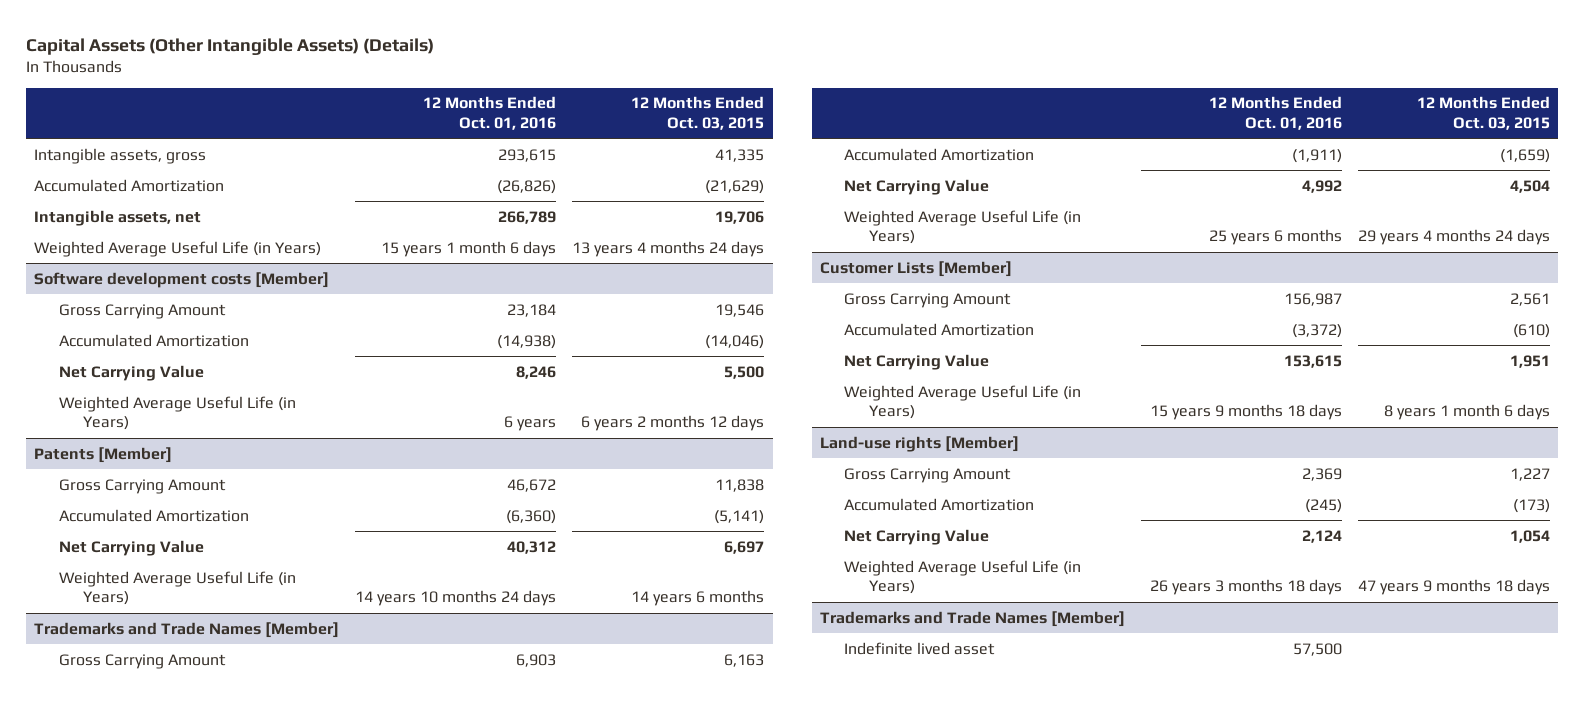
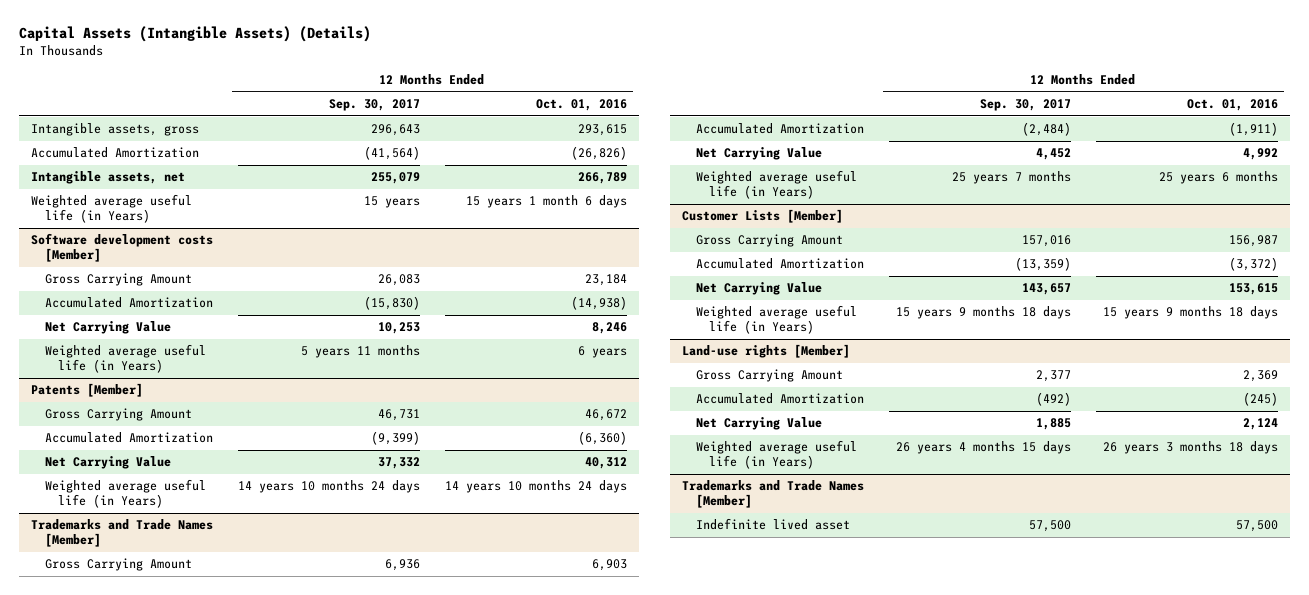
- Capital Assets (Other Intangible Assets) (Details)
+ Capital Assets (Intangible Assets) (Details)
- | 12 Months Ended Oct. 01, 2016 | 12 Months Ended Oct. 03, 2015
+ | 12 Months Ended Sep. 30, 2017 | 12 Months Ended Oct. 01, 2016
- Weighted Average Useful Life (in Years) | 15 years 1 month 6 days | 13 years 4 months 24 days
+ Weighted average useful life (in Years) | 15 years | 15 years 1 month 6 days
@ Software development costs [Member]
- Weighted Average Useful Life (in Years) | 6 years | 6 years 2 months 12 days
+ Weighted average useful life (in Years) | 5 years 11 months | 6 years
@ Patents [Member]
- Weighted Average Useful Life (in Years) | 14 years 10 months 24 days | 14 years 6 months
+ Weighted average useful life (in Years) | 14 years 10 months 24 days | 14 years 10 months 24 days
@ Trademarks and Trade Names [Member]
- Weighted Average Useful Life (in Years) | 25 years 6 months | 29 years 4 months 24 days
+ Weighted average useful life (in Years) | 25 years 7 months | 25 years 6 months
@ Customer Lists [Member]
- Weighted Average Useful Life (in Years) | 15 years 9 months 18 days | 8 years 1 month 6 days
+ Weighted average useful life (in Years) | 15 years 9 months 18 days | 15 years 9 months 18 days
@ Land-use rights [Member]
- Weighted Average Useful Life (in Years) | 26 years 3 months 18 days | 47 years 9 months 18 days
+ Weighted average useful life (in Years) | 26 years 4 months 15 days | 26 years 3 months 18 days

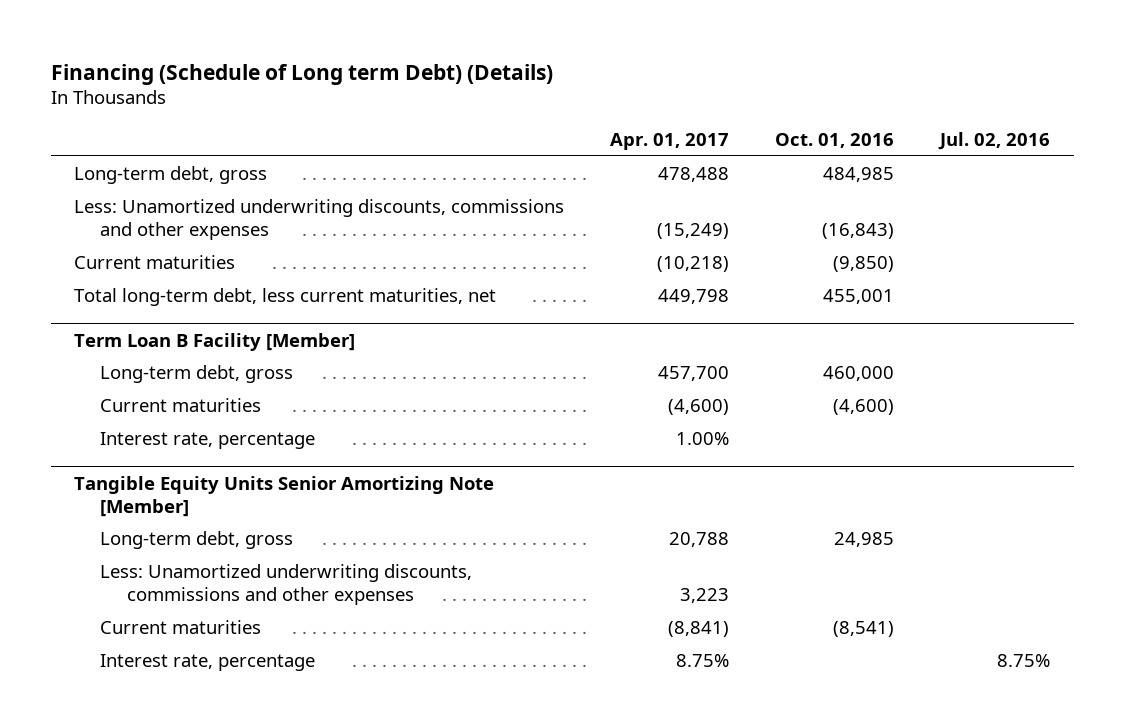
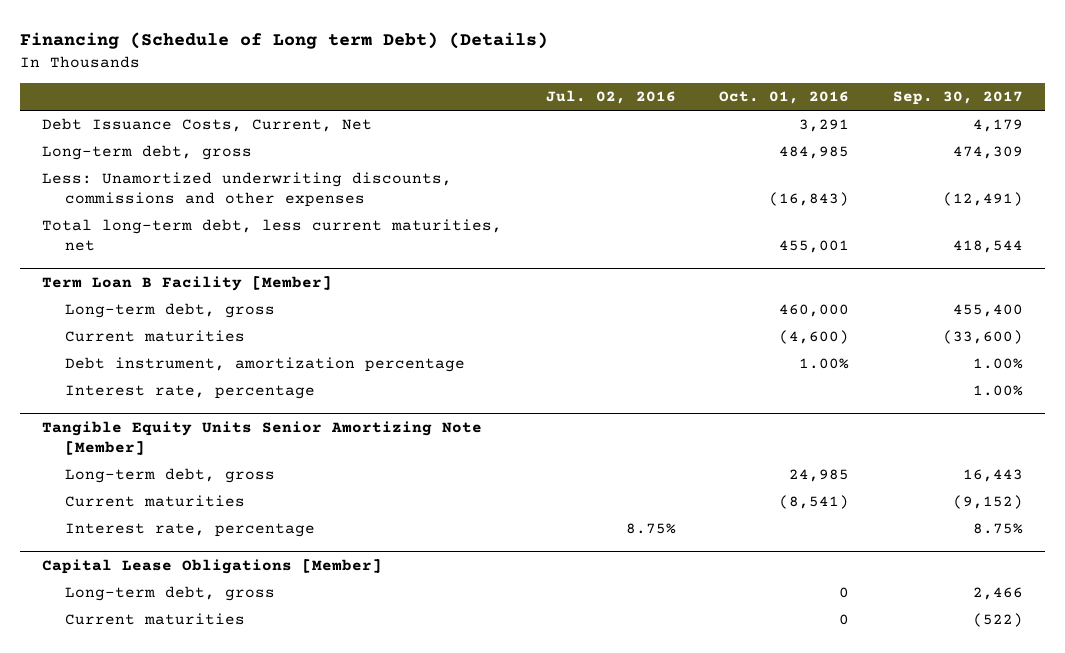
- | Apr. 01, 2017 | Oct. 01, 2016 | Jul. 02, 2016
+ | Jul. 02, 2016 | Oct. 01, 2016 | Sep. 30, 2017
+ Debt Issuance Costs, Current, Net | | 3,291 | 4,179
- Current maturities | (10,218) | (9,850) |
@ Term Loan B Facility [Member]
+ Debt instrument, amortization percentage | | 1.00% | 1.00%
@ Tangible Equity Units Senior Amortizing Note [Member]
- Less: Unamortized underwriting discounts, commissions and other expenses | 3,223 | |
+ Capital Lease Obligations [Member]
+ Long-term debt, gross | | 0 | 2,466
+ Current maturities | | 0 | (522)

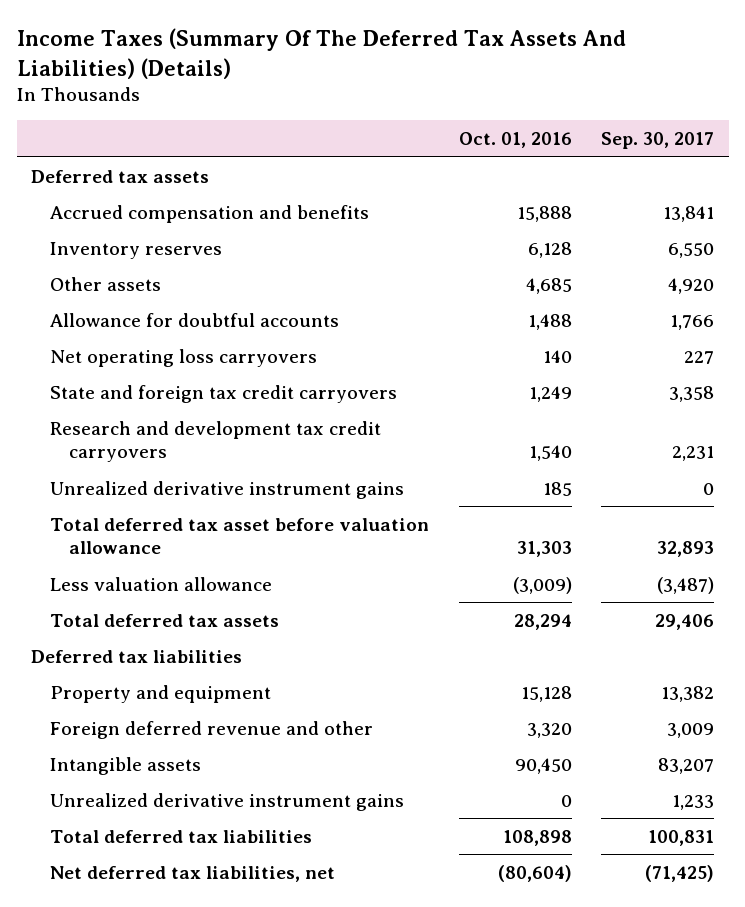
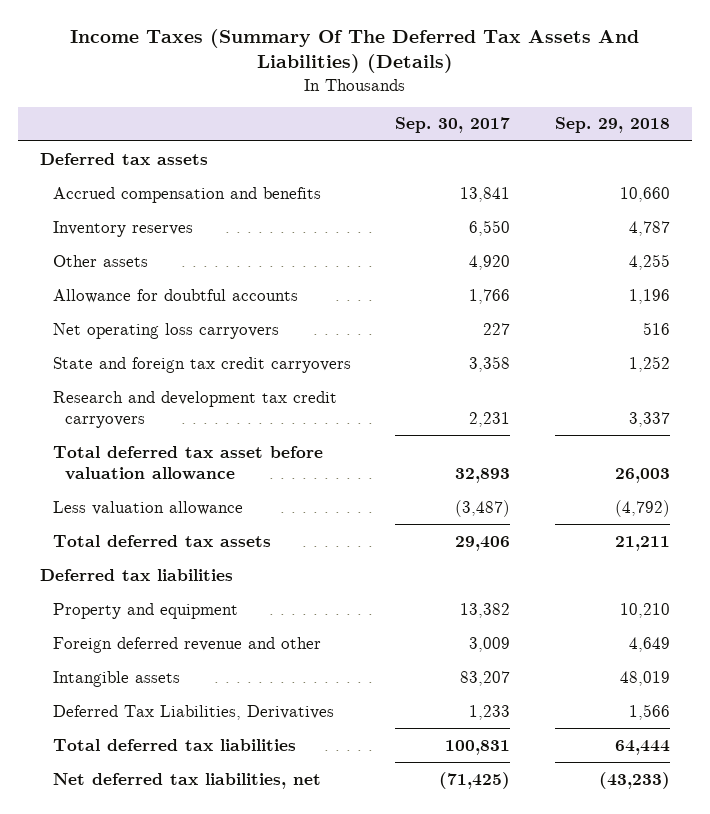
- | Oct. 01, 2016 | Sep. 30, 2017
+ | Sep. 30, 2017 | Sep. 29, 2018
- Unrealized derivative instrument gains | 185 | 0
- Unrealized derivative instrument gains | 0 | 1,233
+ Deferred Tax Liabilities, Derivatives | 1,233 | 1,566

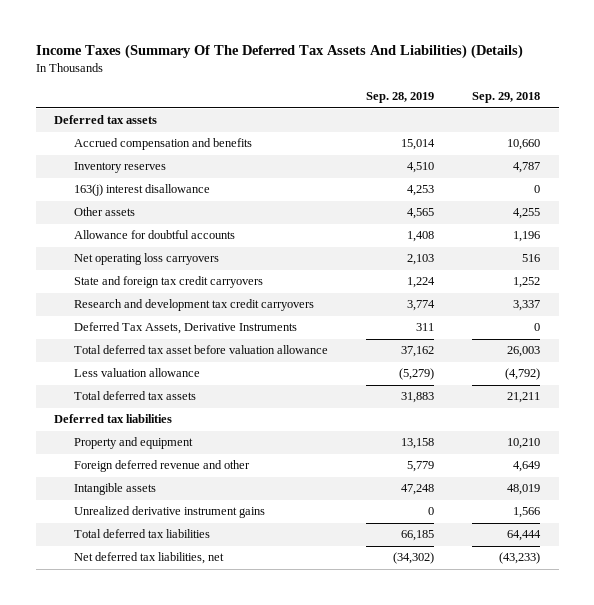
- | Sep. 30, 2017 | Sep. 29, 2018
+ | Sep. 28, 2019 | Sep. 29, 2018
+ 163(j) interest disallowance | 4,253 | 0
+ Deferred Tax Assets, Derivative Instruments | 311 | 0
- Deferred Tax Liabilities, Derivatives | 1,233 | 1,566
+ Unrealized derivative instrument gains | 0 | 1,566

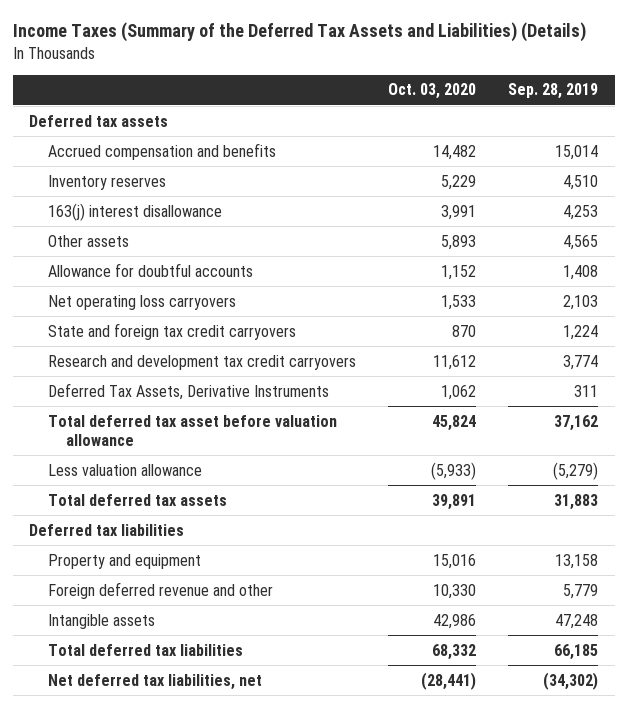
- Income Taxes (Summary Of The Deferred Tax Assets And Liabilities) (Details)
+ Income Taxes (Summary of the Deferred Tax Assets and Liabilities) (Details)
- | Sep. 28, 2019 | Sep. 29, 2018
+ | Oct. 03, 2020 | Sep. 28, 2019
- Unrealized derivative instrument gains | 0 | 1,566

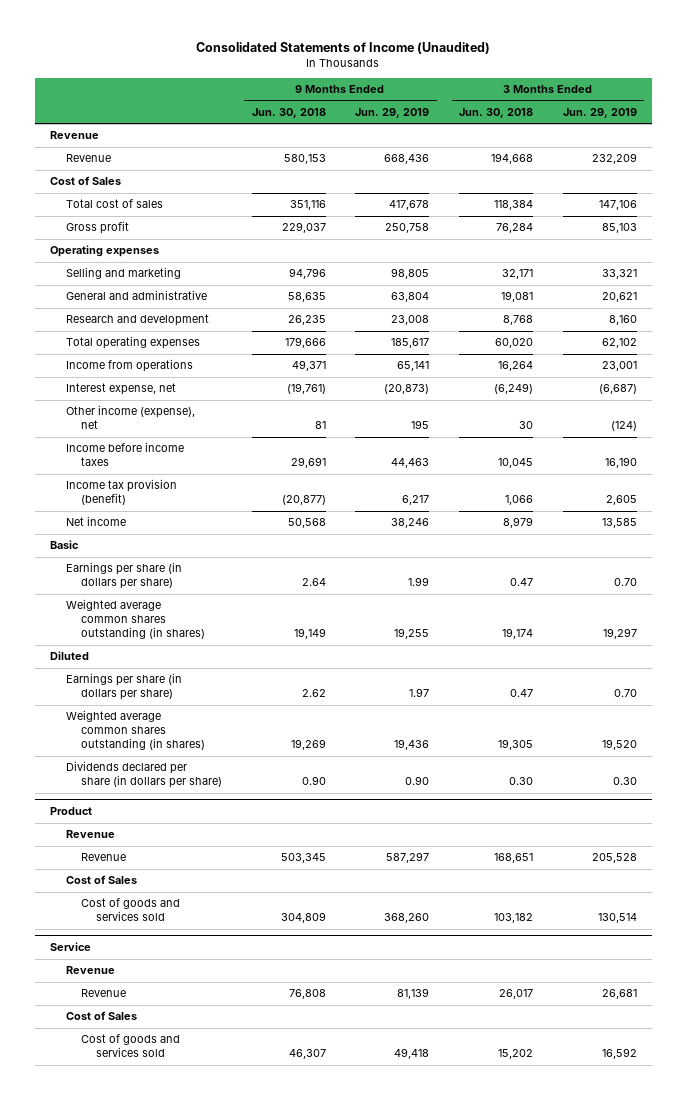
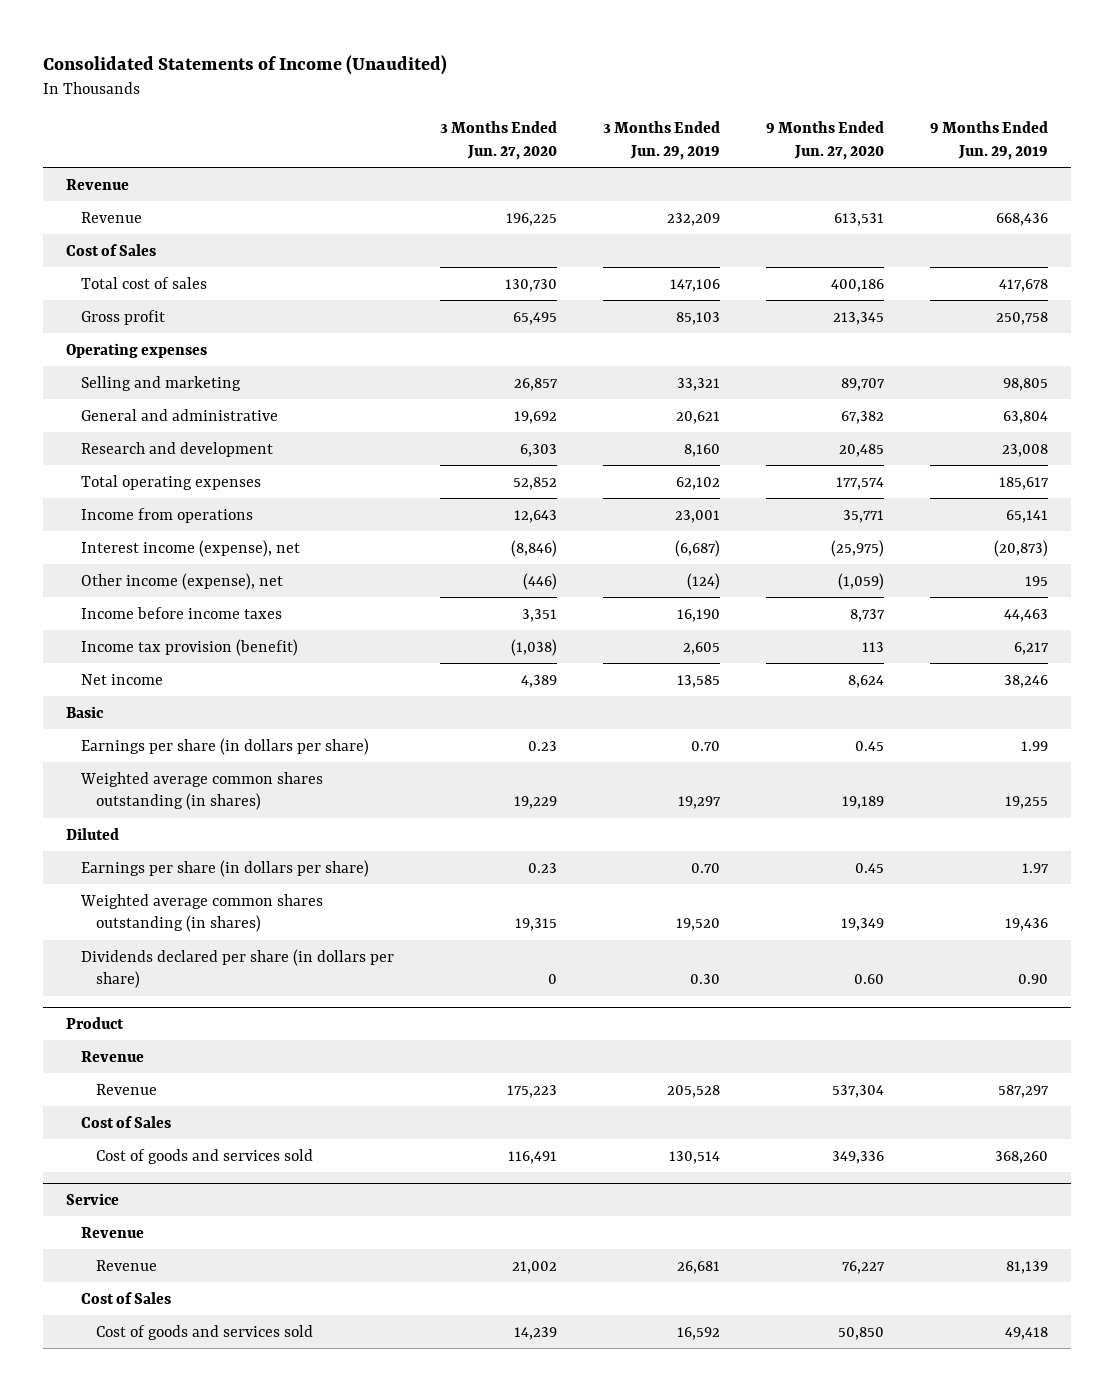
- | 9 Months Ended Jun. 30, 2018 | 9 Months Ended Jun. 29, 2019 | 3 Months Ended Jun. 30, 2018 | 3 Months Ended Jun. 29, 2019
+ | 3 Months Ended Jun. 27, 2020 | 3 Months Ended Jun. 29, 2019 | 9 Months Ended Jun. 27, 2020 | 9 Months Ended Jun. 29, 2019
- Interest expense, net | (19,761) | (20,873) | (6,249) | (6,687)
+ Interest income (expense), net | (8,846) | (6,687) | (25,975) | (20,873)

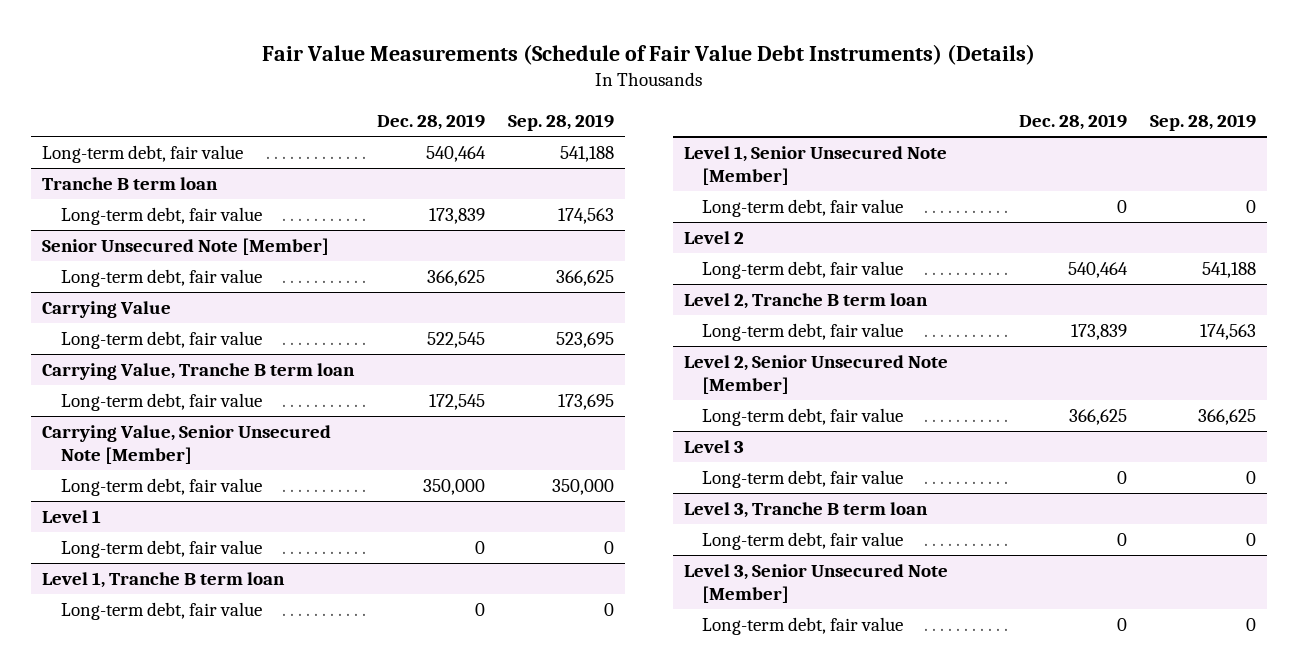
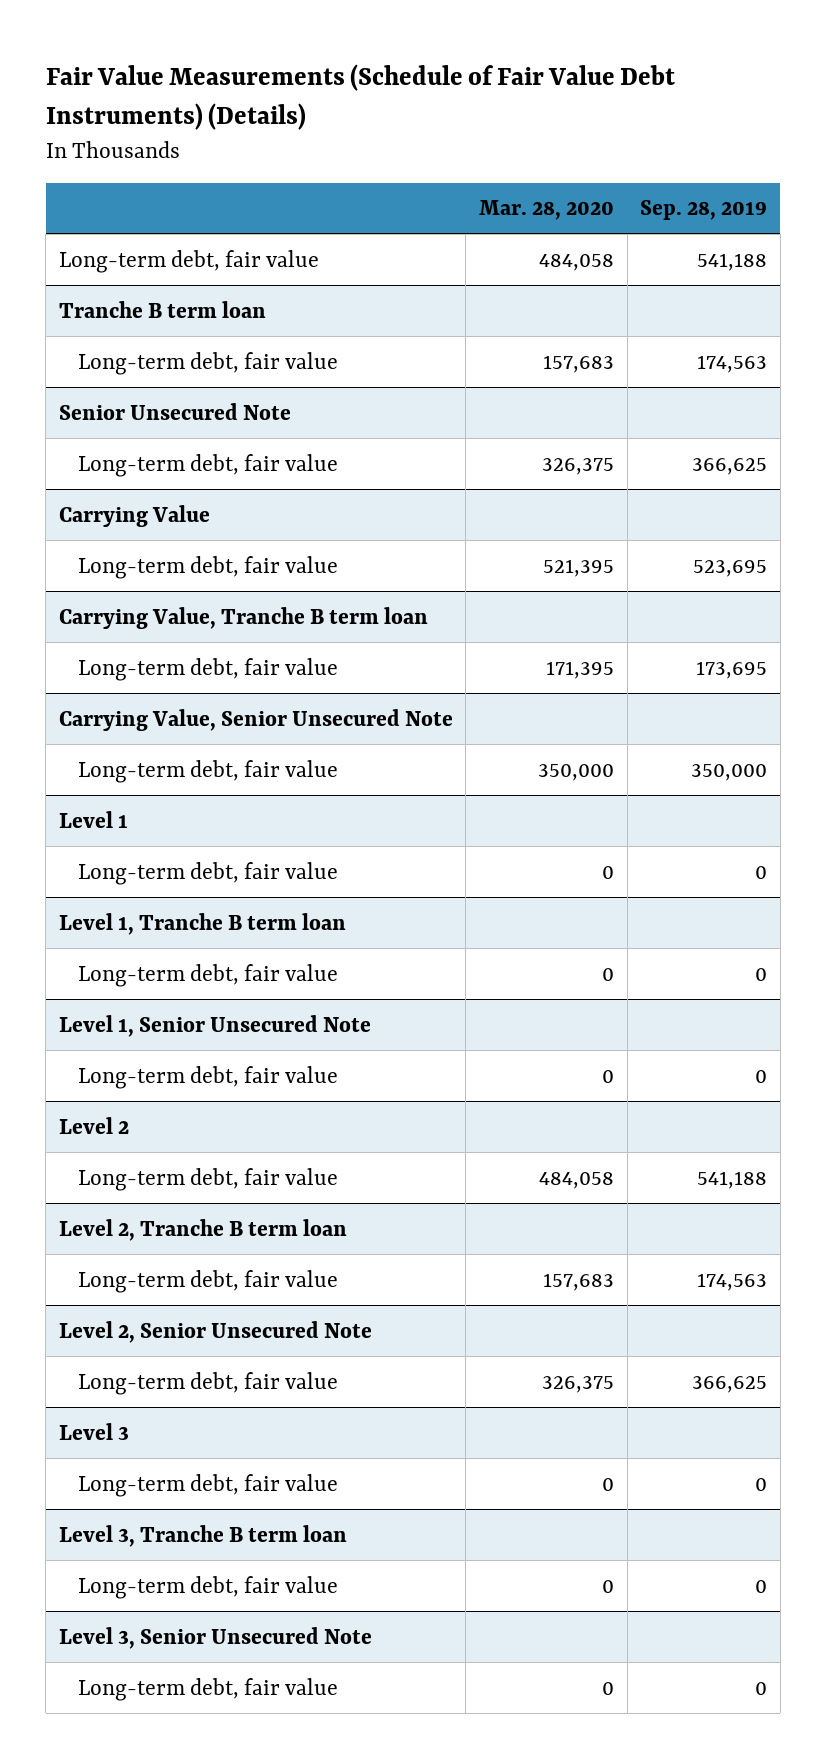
- | Dec. 28, 2019 | Sep. 28, 2019
+ | Mar. 28, 2020 | Sep. 28, 2019
- Senior Unsecured Note [Member]
+ Senior Unsecured Note
- Carrying Value, Senior Unsecured Note [Member]
+ Carrying Value, Senior Unsecured Note
- Level 1, Senior Unsecured Note [Member]
+ Level 1, Senior Unsecured Note
- Level 2, Senior Unsecured Note [Member]
+ Level 2, Senior Unsecured Note
- Level 3, Senior Unsecured Note [Member]
+ Level 3, Senior Unsecured Note

